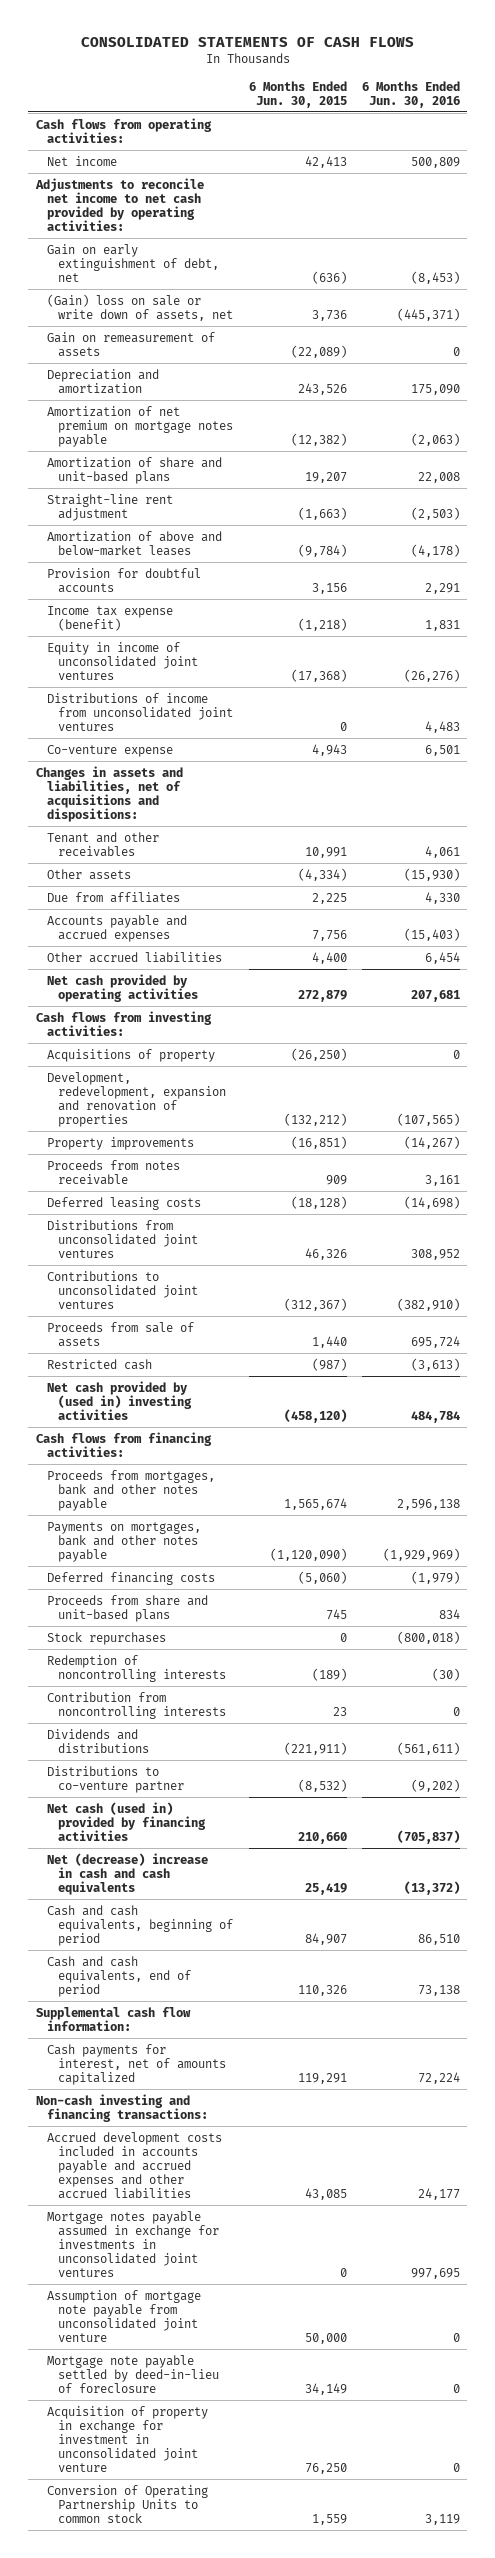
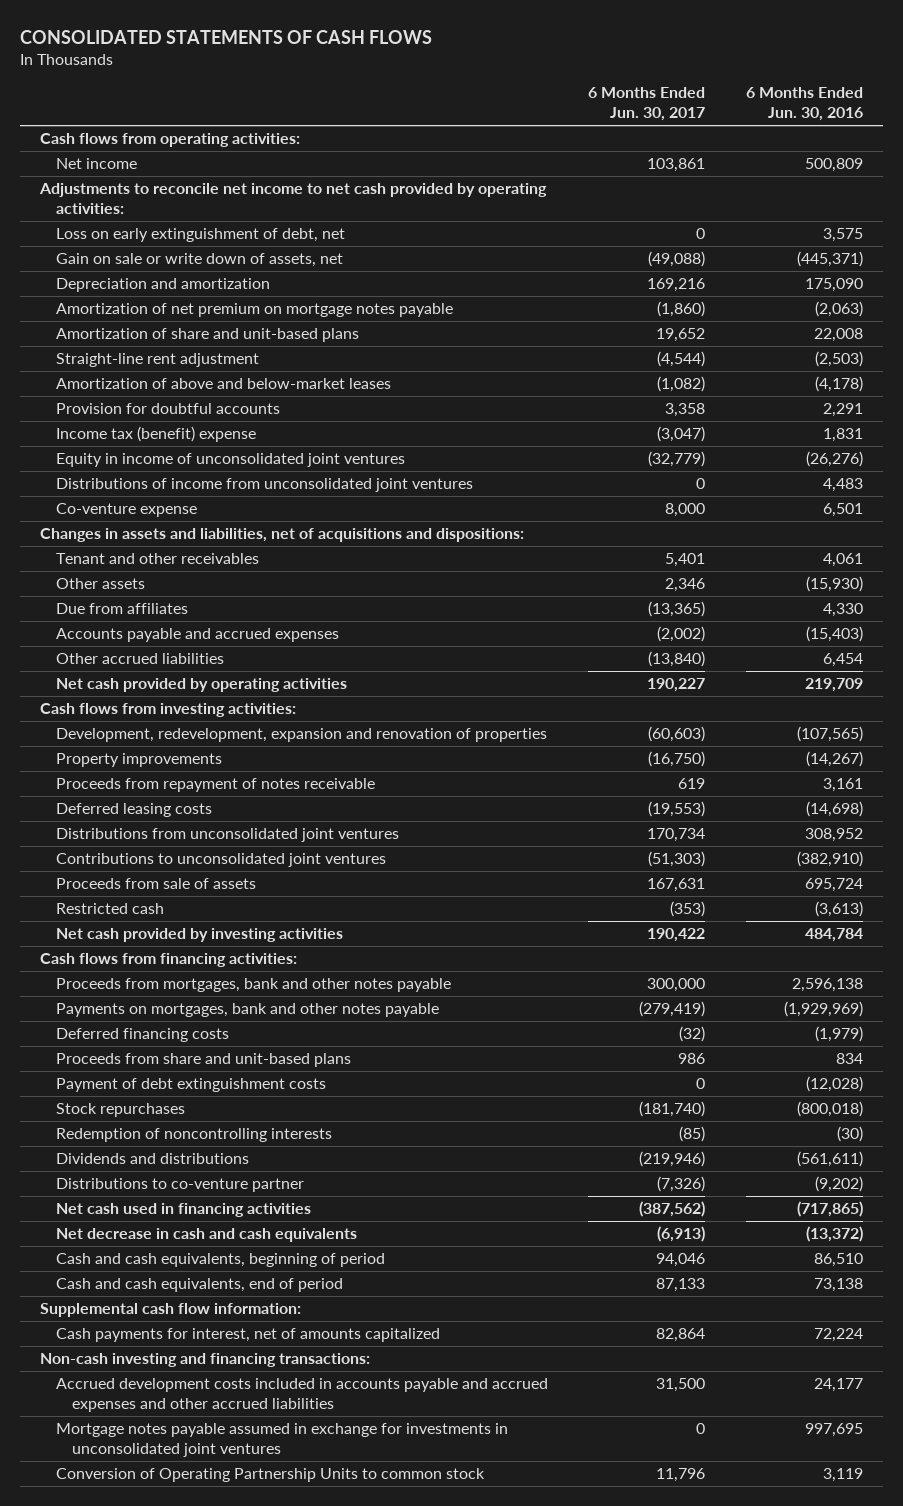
- | 6 Months Ended Jun. 30, 2015 | 6 Months Ended Jun. 30, 2016
+ | 6 Months Ended Jun. 30, 2017 | 6 Months Ended Jun. 30, 2016
- Gain on early extinguishment of debt, net | (636) | (8,453)
- (Gain) loss on sale or write down of assets, net | 3,736 | (445,371)
- Gain on remeasurement of assets | (22,089) | 0
+ Loss on early extinguishment of debt, net | 0 | 3,575
+ Gain on sale or write down of assets, net | (49,088) | (445,371)
- Income tax expense (benefit) | (1,218) | 1,831
+ Income tax (benefit) expense | (3,047) | 1,831
- Net cash provided by operating activities | 272,879 | 207,681
+ Net cash provided by operating activities | 190,227 | 219,709
- Acquisitions of property | (26,250) | 0
- Proceeds from notes receivable | 909 | 3,161
+ Proceeds from repayment of notes receivable | 619 | 3,161
- Net cash provided by (used in) investing activities | (458,120) | 484,784
+ Net cash provided by investing activities | 190,422 | 484,784
+ Payment of debt extinguishment costs | 0 | (12,028)
- Contribution from noncontrolling interests | 23 | 0
- Net cash (used in) provided by financing activities | 210,660 | (705,837)
- Net (decrease) increase in cash and cash equivalents | 25,419 | (13,372)
+ Net cash used in financing activities | (387,562) | (717,865)
+ Net decrease in cash and cash equivalents | (6,913) | (13,372)
- Assumption of mortgage note payable from unconsolidated joint venture | 50,000 | 0
- Mortgage note payable settled by deed-in-lieu of foreclosure | 34,149 | 0
- Acquisition of property in exchange for investment in unconsolidated joint venture | 76,250 | 0

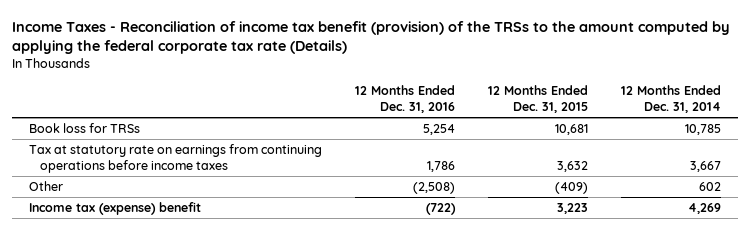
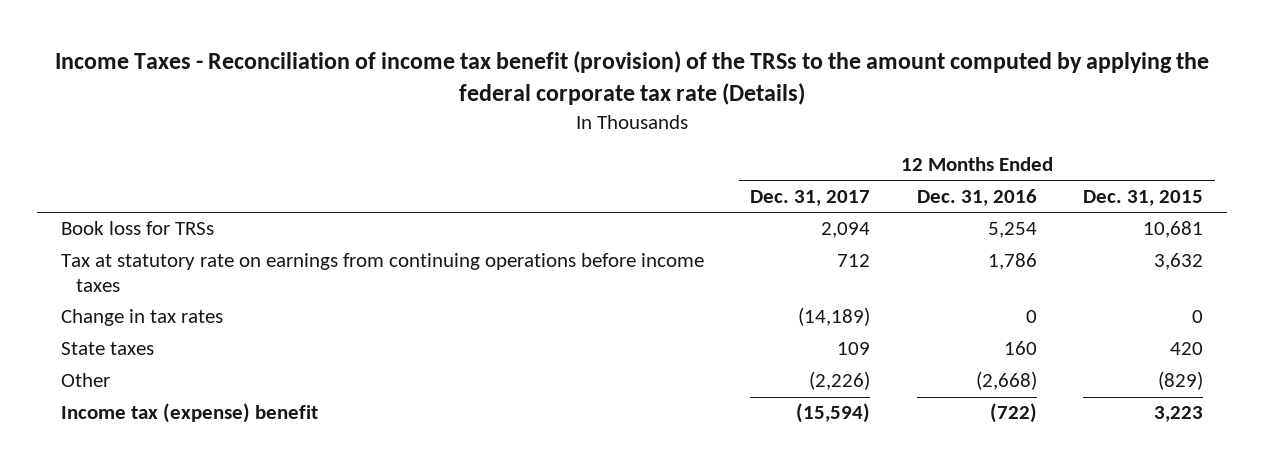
- | 12 Months Ended Dec. 31, 2016 | 12 Months Ended Dec. 31, 2015 | 12 Months Ended Dec. 31, 2014
+ | 12 Months Ended Dec. 31, 2017 | 12 Months Ended Dec. 31, 2016 | 12 Months Ended Dec. 31, 2015
- Other | (2,508) | (409) | 602
+ Change in tax rates | (14,189) | 0 | 0
+ State taxes | 109 | 160 | 420
+ Other | (2,226) | (2,668) | (829)

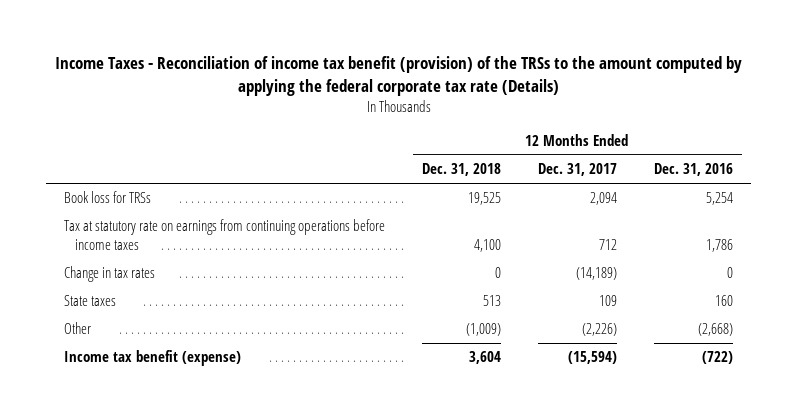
- | 12 Months Ended Dec. 31, 2017 | 12 Months Ended Dec. 31, 2016 | 12 Months Ended Dec. 31, 2015
+ | 12 Months Ended Dec. 31, 2018 | 12 Months Ended Dec. 31, 2017 | 12 Months Ended Dec. 31, 2016
- Income tax (expense) benefit | (15,594) | (722) | 3,223
+ Income tax benefit (expense) | 3,604 | (15,594) | (722)

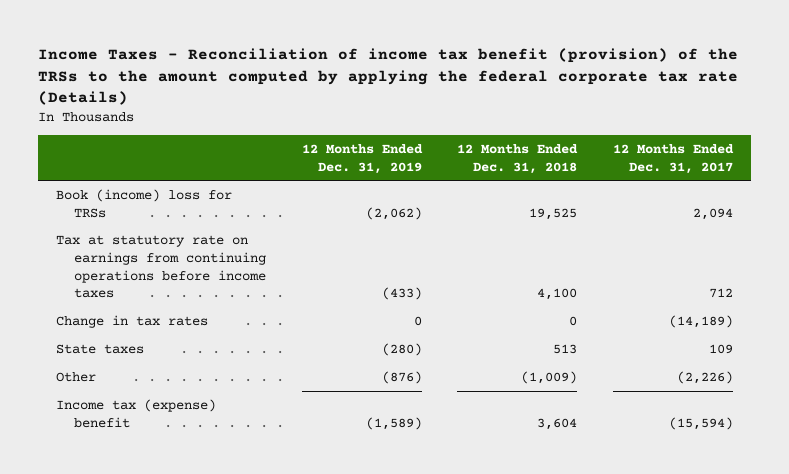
- | 12 Months Ended Dec. 31, 2018 | 12 Months Ended Dec. 31, 2017 | 12 Months Ended Dec. 31, 2016
+ | 12 Months Ended Dec. 31, 2019 | 12 Months Ended Dec. 31, 2018 | 12 Months Ended Dec. 31, 2017
- Book loss for TRSs | 19,525 | 2,094 | 5,254
+ Book (income) loss for TRSs | (2,062) | 19,525 | 2,094
- Income tax benefit (expense) | 3,604 | (15,594) | (722)
+ Income tax (expense) benefit | (1,589) | 3,604 | (15,594)

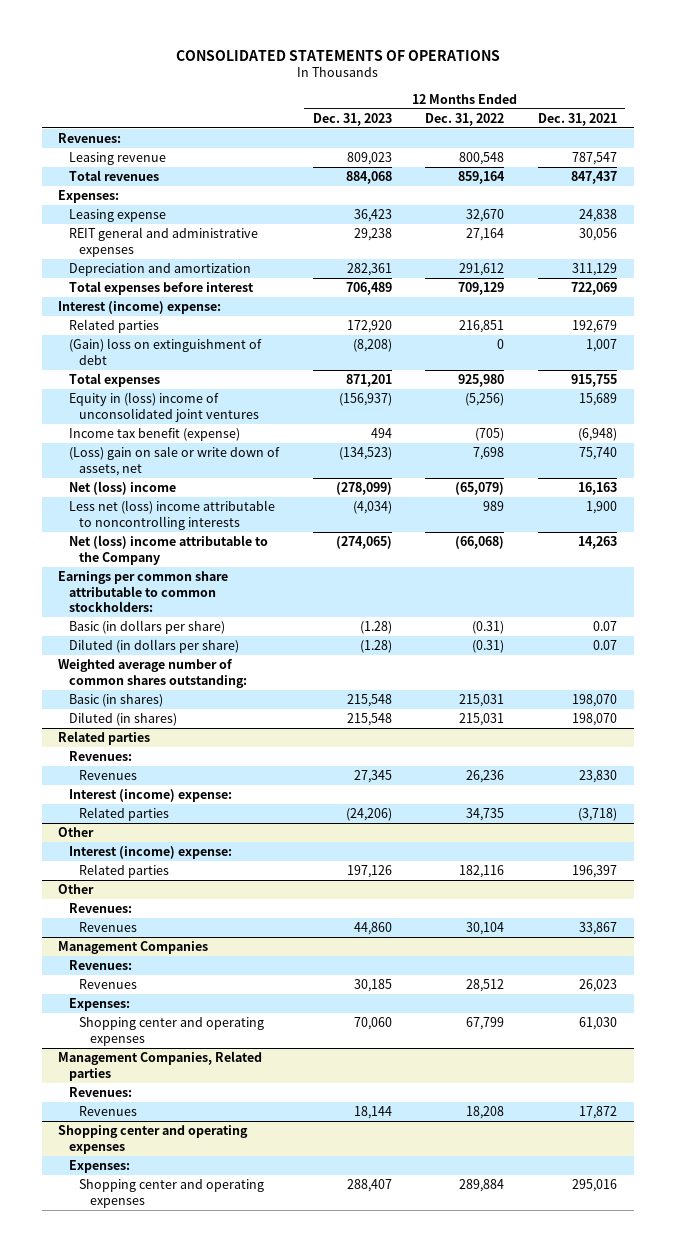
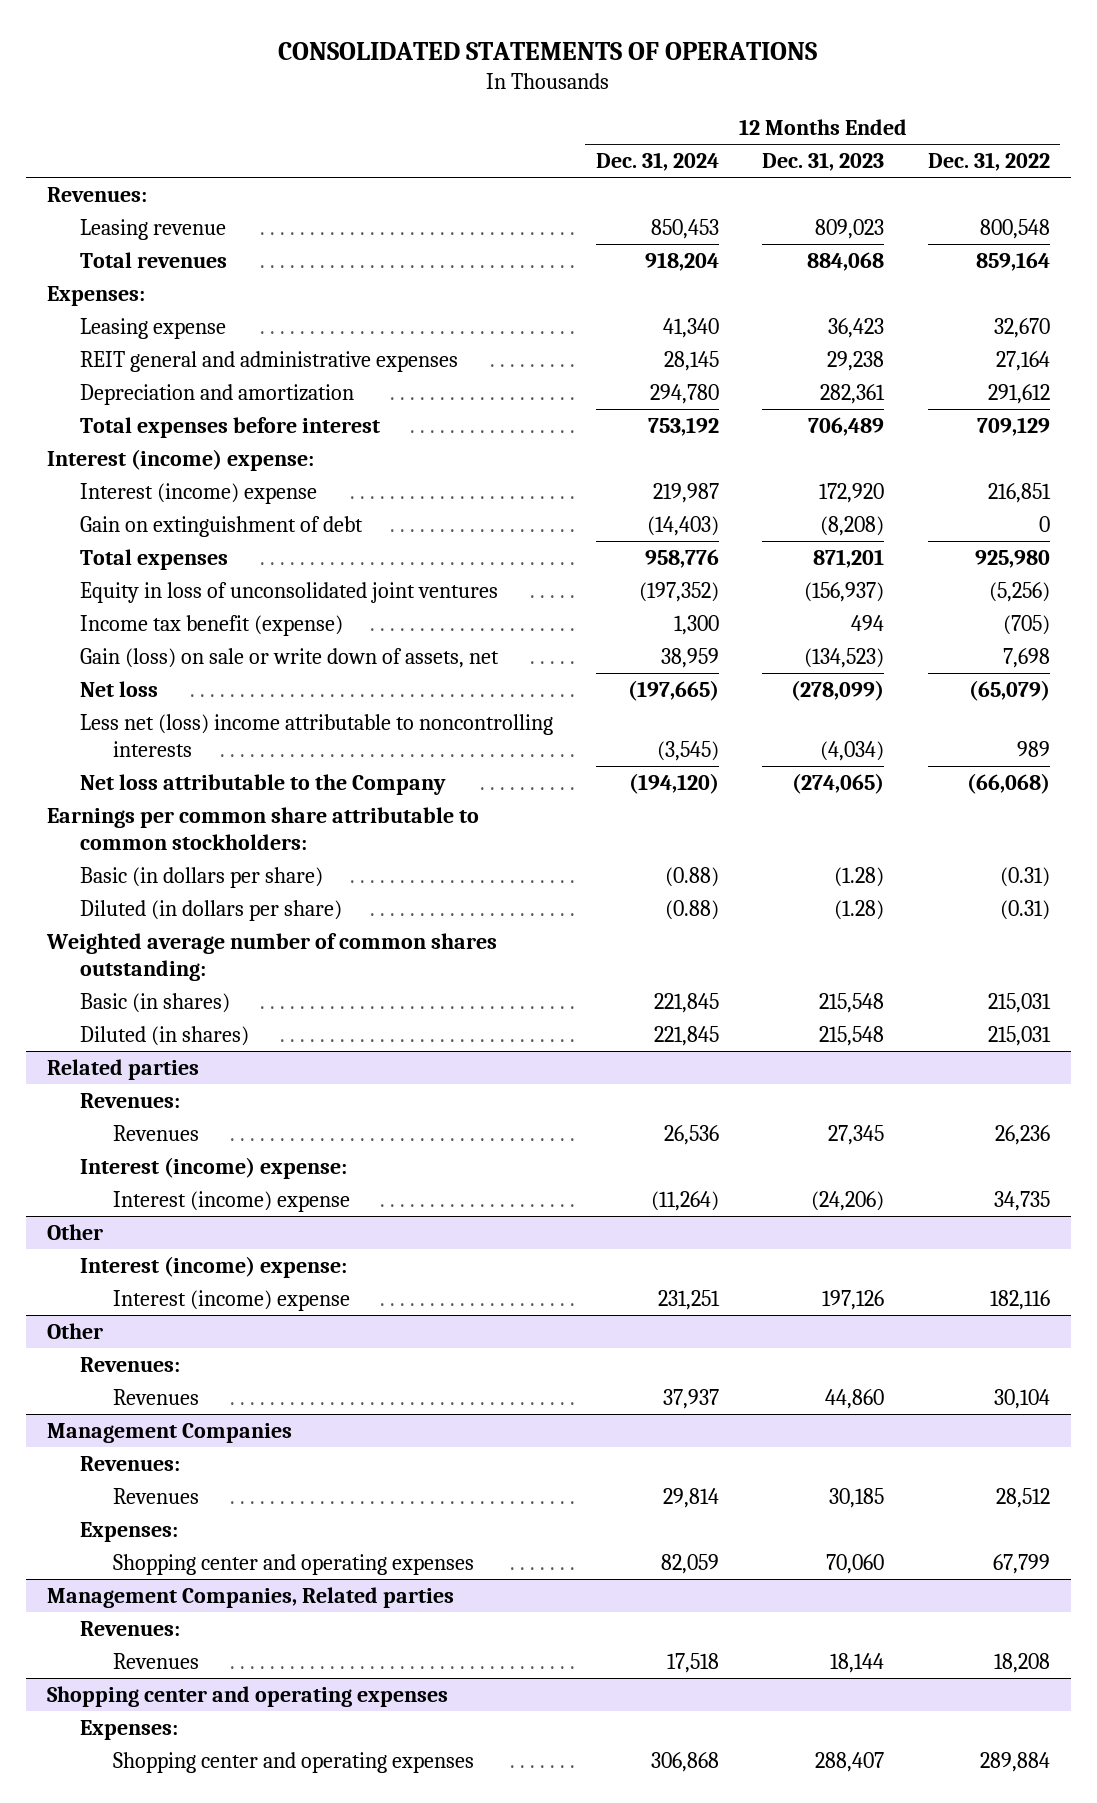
- | 12 Months Ended Dec. 31, 2023 | 12 Months Ended Dec. 31, 2022 | 12 Months Ended Dec. 31, 2021
+ | 12 Months Ended Dec. 31, 2024 | 12 Months Ended Dec. 31, 2023 | 12 Months Ended Dec. 31, 2022
- Related parties | 172,920 | 216,851 | 192,679
- (Gain) loss on extinguishment of debt | (8,208) | 0 | 1,007
+ Interest (income) expense | 219,987 | 172,920 | 216,851
+ Gain on extinguishment of debt | (14,403) | (8,208) | 0
- Equity in (loss) income of unconsolidated joint ventures | (156,937) | (5,256) | 15,689
+ Equity in loss of unconsolidated joint ventures | (197,352) | (156,937) | (5,256)
- (Loss) gain on sale or write down of assets, net | (134,523) | 7,698 | 75,740
- Net (loss) income | (278,099) | (65,079) | 16,163
+ Gain (loss) on sale or write down of assets, net | 38,959 | (134,523) | 7,698
+ Net loss | (197,665) | (278,099) | (65,079)
- Net (loss) income attributable to the Company | (274,065) | (66,068) | 14,263
+ Net loss attributable to the Company | (194,120) | (274,065) | (66,068)
@ Related parties
- Related parties | (24,206) | 34,735 | (3,718)
+ Interest (income) expense | (11,264) | (24,206) | 34,735
@ Other
- Related parties | 197,126 | 182,116 | 196,397
+ Interest (income) expense | 231,251 | 197,126 | 182,116

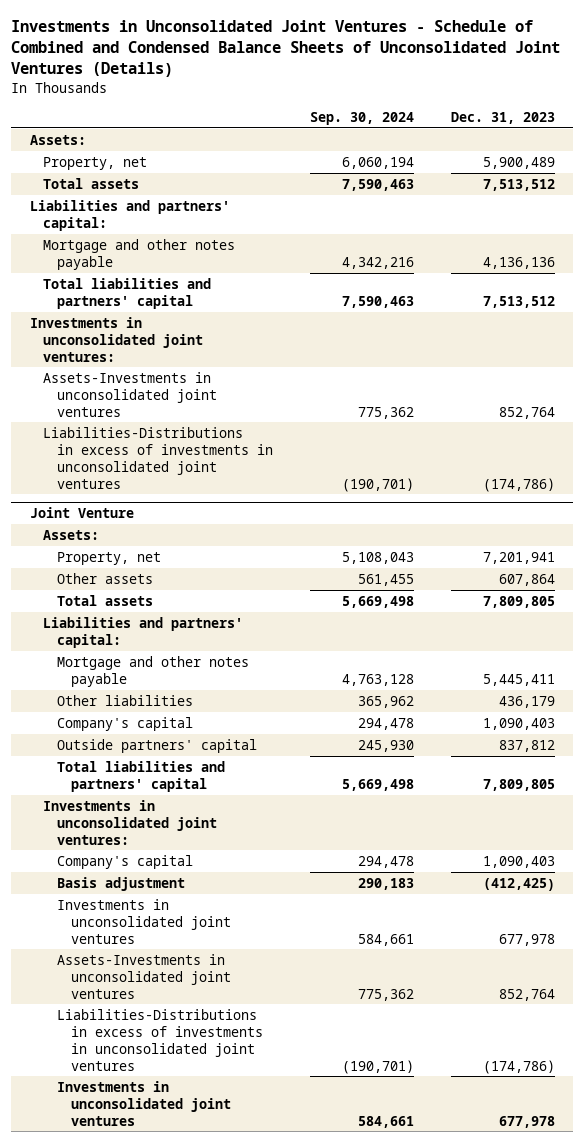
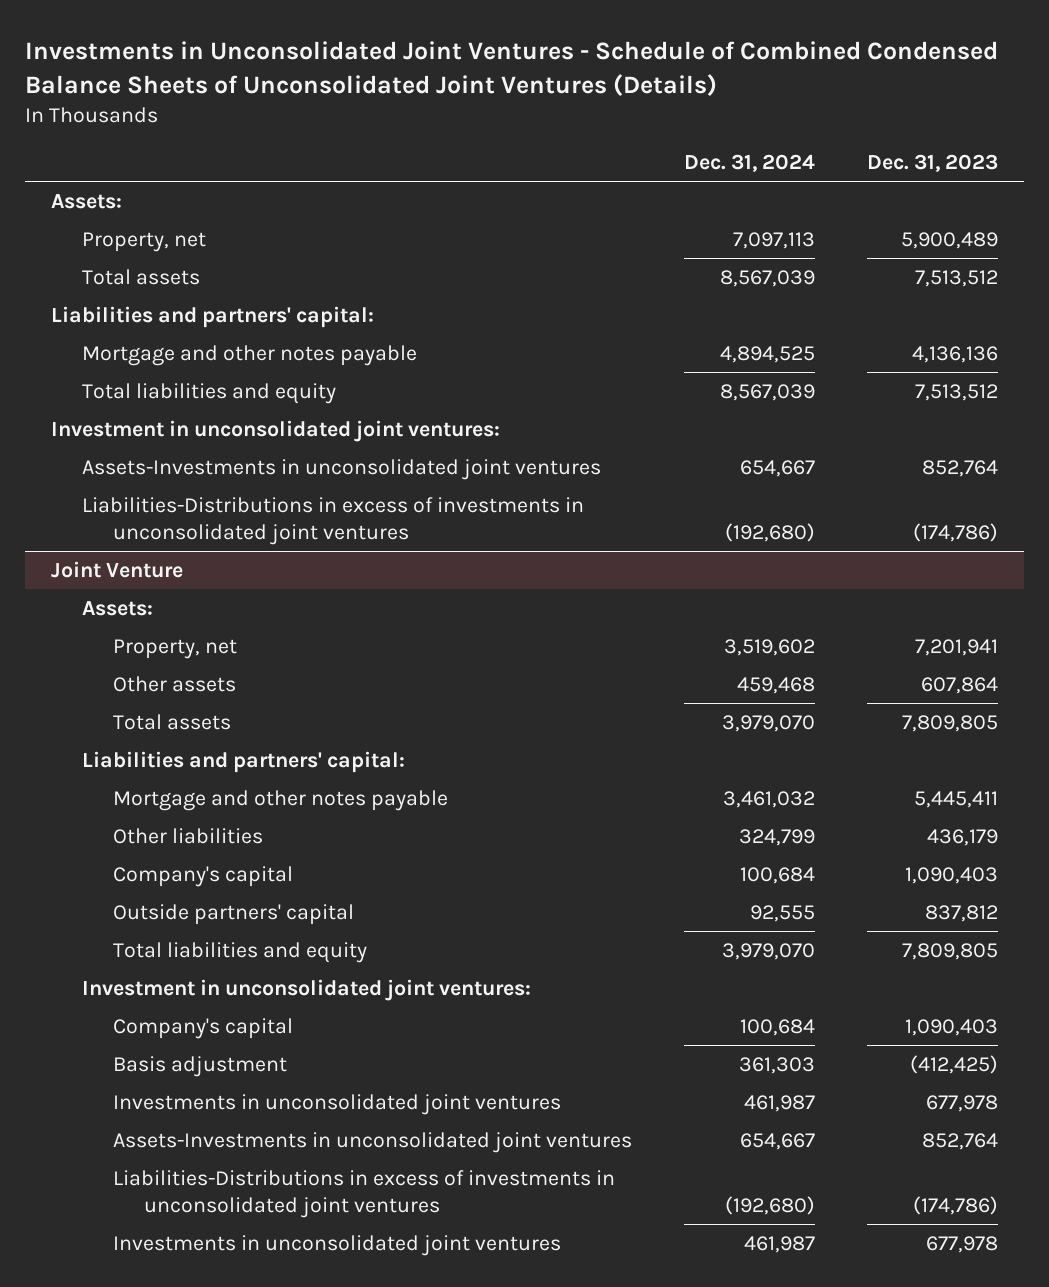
- Investments in Unconsolidated Joint Ventures - Schedule of Combined and Condensed Balance Sheets of Unconsolidated Joint Ventures (Details)
+ Investments in Unconsolidated Joint Ventures - Schedule of Combined Condensed Balance Sheets of Unconsolidated Joint Ventures (Details)
- | Sep. 30, 2024 | Dec. 31, 2023
+ | Dec. 31, 2024 | Dec. 31, 2023
- Total liabilities and partners' capital | 7,590,463 | 7,513,512
- Investments in unconsolidated joint ventures:
+ Total liabilities and equity | 8,567,039 | 7,513,512
+ Investment in unconsolidated joint ventures:
@ Joint Venture
- Total liabilities and partners' capital | 5,669,498 | 7,809,805
- Investments in unconsolidated joint ventures:
+ Total liabilities and equity | 3,979,070 | 7,809,805
+ Investment in unconsolidated joint ventures:

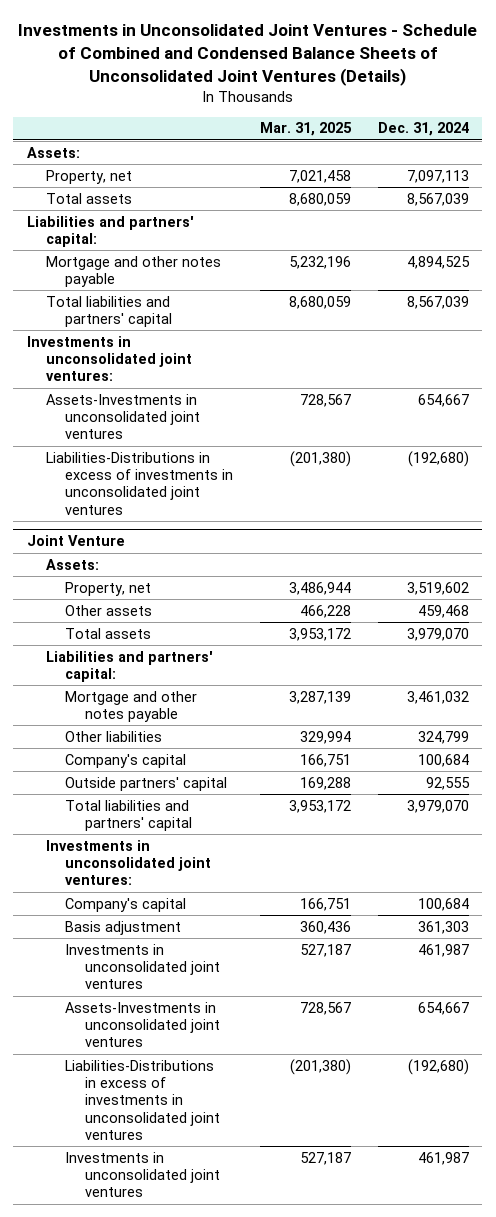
- Investments in Unconsolidated Joint Ventures - Schedule of Combined Condensed Balance Sheets of Unconsolidated Joint Ventures (Details)
+ Investments in Unconsolidated Joint Ventures - Schedule of Combined and Condensed Balance Sheets of Unconsolidated Joint Ventures (Details)
- | Dec. 31, 2024 | Dec. 31, 2023
+ | Mar. 31, 2025 | Dec. 31, 2024
- Total liabilities and equity | 8,567,039 | 7,513,512
- Investment in unconsolidated joint ventures:
+ Total liabilities and partners' capital | 8,680,059 | 8,567,039
+ Investments in unconsolidated joint ventures:
@ Joint Venture
- Total liabilities and equity | 3,979,070 | 7,809,805
- Investment in unconsolidated joint ventures:
+ Total liabilities and partners' capital | 3,953,172 | 3,979,070
+ Investments in unconsolidated joint ventures:

